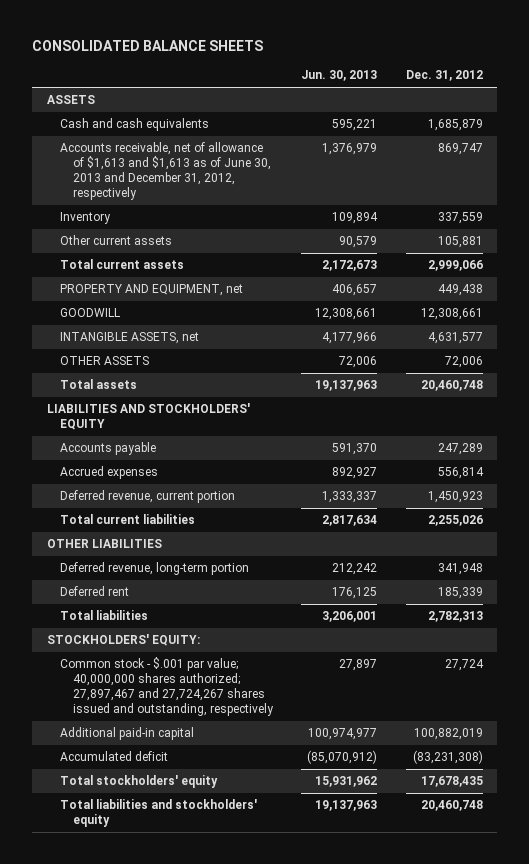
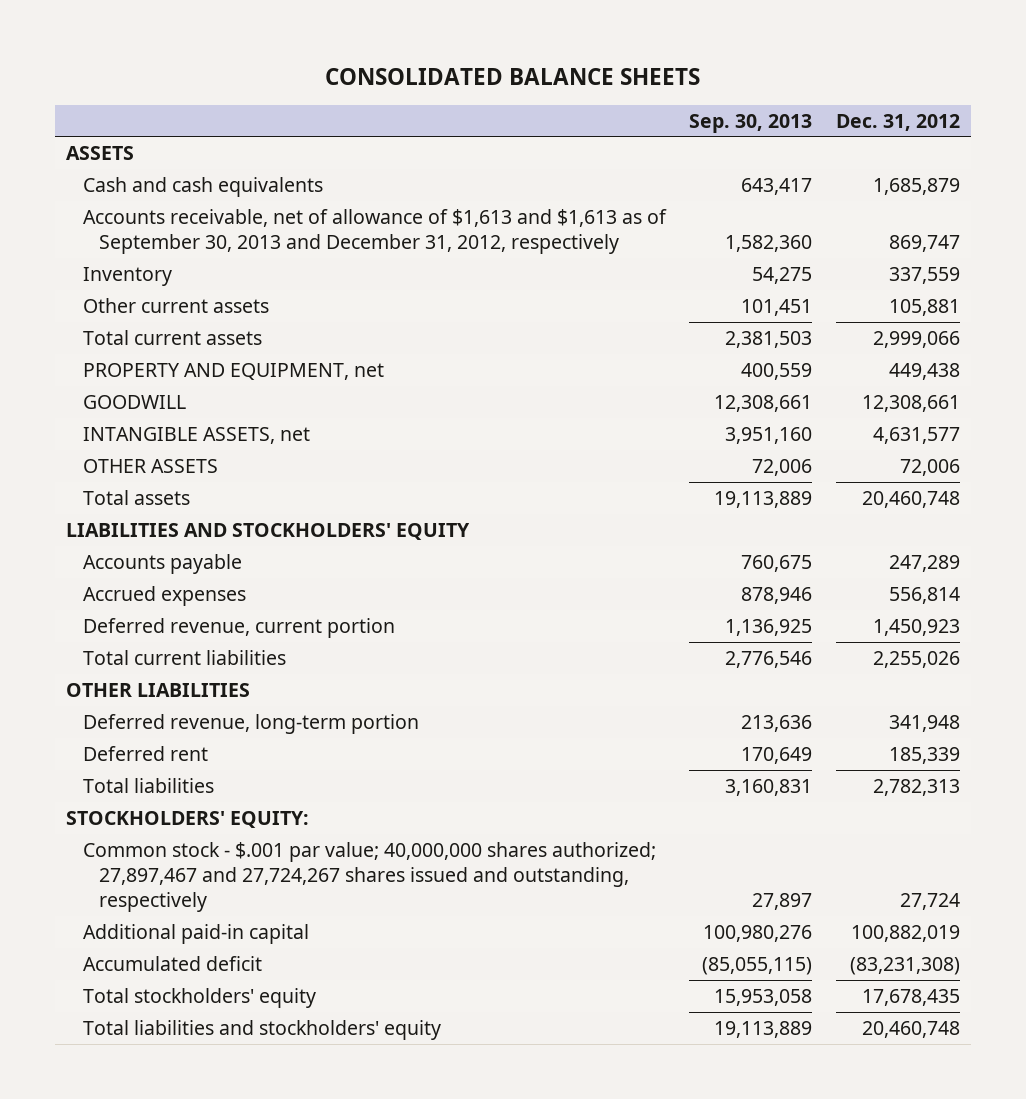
- | Jun. 30, 2013 | Dec. 31, 2012
+ | Sep. 30, 2013 | Dec. 31, 2012
- Accounts receivable, net of allowance of $1,613 and $1,613 as of June 30, 2013 and December 31, 2012, respectively | 1,376,979 | 869,747
+ Accounts receivable, net of allowance of $1,613 and $1,613 as of September 30, 2013 and December 31, 2012, respectively | 1,582,360 | 869,747

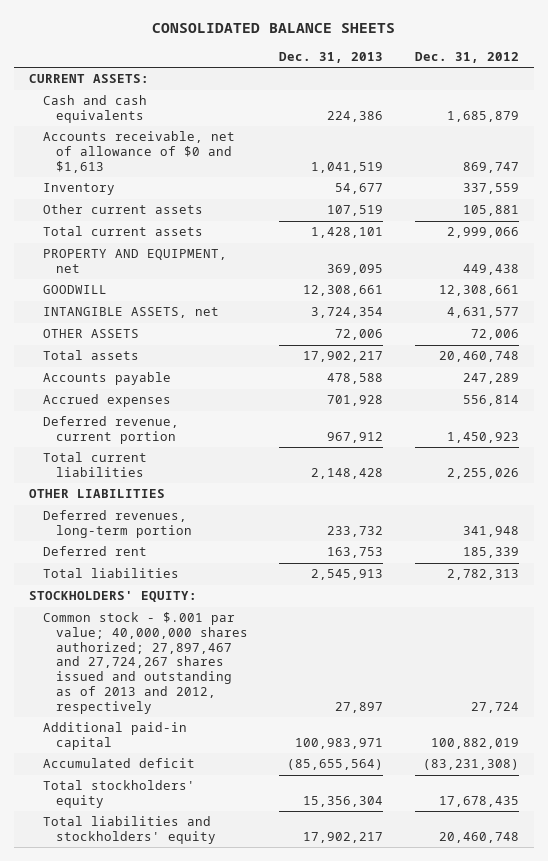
- | Sep. 30, 2013 | Dec. 31, 2012
+ | Dec. 31, 2013 | Dec. 31, 2012
- ASSETS
+ CURRENT ASSETS:
- Accounts receivable, net of allowance of $1,613 and $1,613 as of September 30, 2013 and December 31, 2012, respectively | 1,582,360 | 869,747
+ Accounts receivable, net of allowance of $0 and $1,613 | 1,041,519 | 869,747
- LIABILITIES AND STOCKHOLDERS' EQUITY
- Deferred revenue, long-term portion | 213,636 | 341,948
+ Deferred revenues, long-term portion | 233,732 | 341,948
- Common stock - $.001 par value; 40,000,000 shares authorized; 27,897,467 and 27,724,267 shares issued and outstanding, respectively | 27,897 | 27,724
+ Common stock - $.001 par value; 40,000,000 shares authorized; 27,897,467 and 27,724,267 shares issued and outstanding as of 2013 and 2012, respectively | 27,897 | 27,724

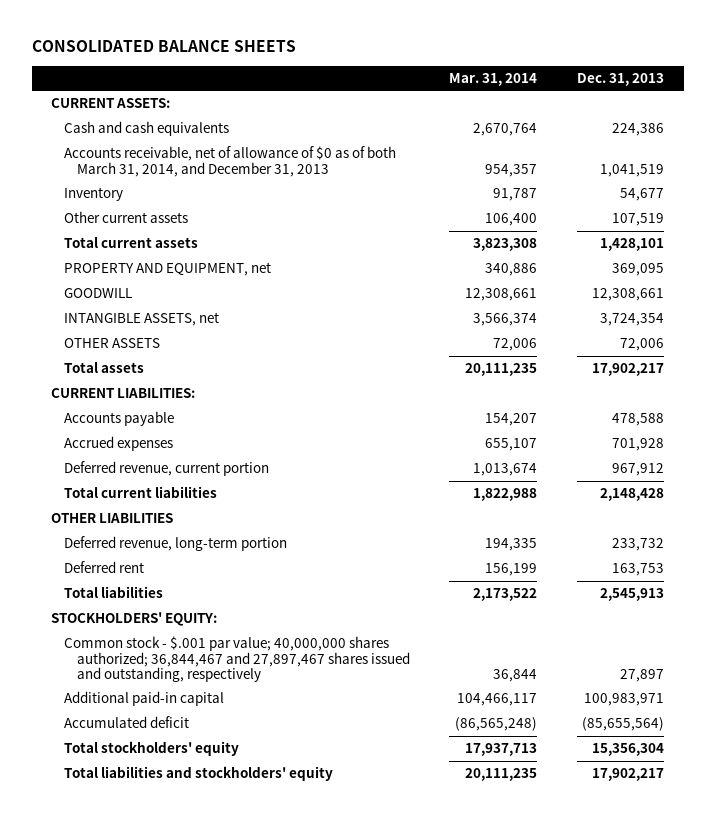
- | Dec. 31, 2013 | Dec. 31, 2012
+ | Mar. 31, 2014 | Dec. 31, 2013
- Accounts receivable, net of allowance of $0 and $1,613 | 1,041,519 | 869,747
+ Accounts receivable, net of allowance of $0 as of both March 31, 2014, and December 31, 2013 | 954,357 | 1,041,519
+ CURRENT LIABILITIES:
- Deferred revenues, long-term portion | 233,732 | 341,948
+ Deferred revenue, long-term portion | 194,335 | 233,732
- Common stock - $.001 par value; 40,000,000 shares authorized; 27,897,467 and 27,724,267 shares issued and outstanding as of 2013 and 2012, respectively | 27,897 | 27,724
+ Common stock - $.001 par value; 40,000,000 shares authorized; 36,844,467 and 27,897,467 shares issued and outstanding, respectively | 36,844 | 27,897

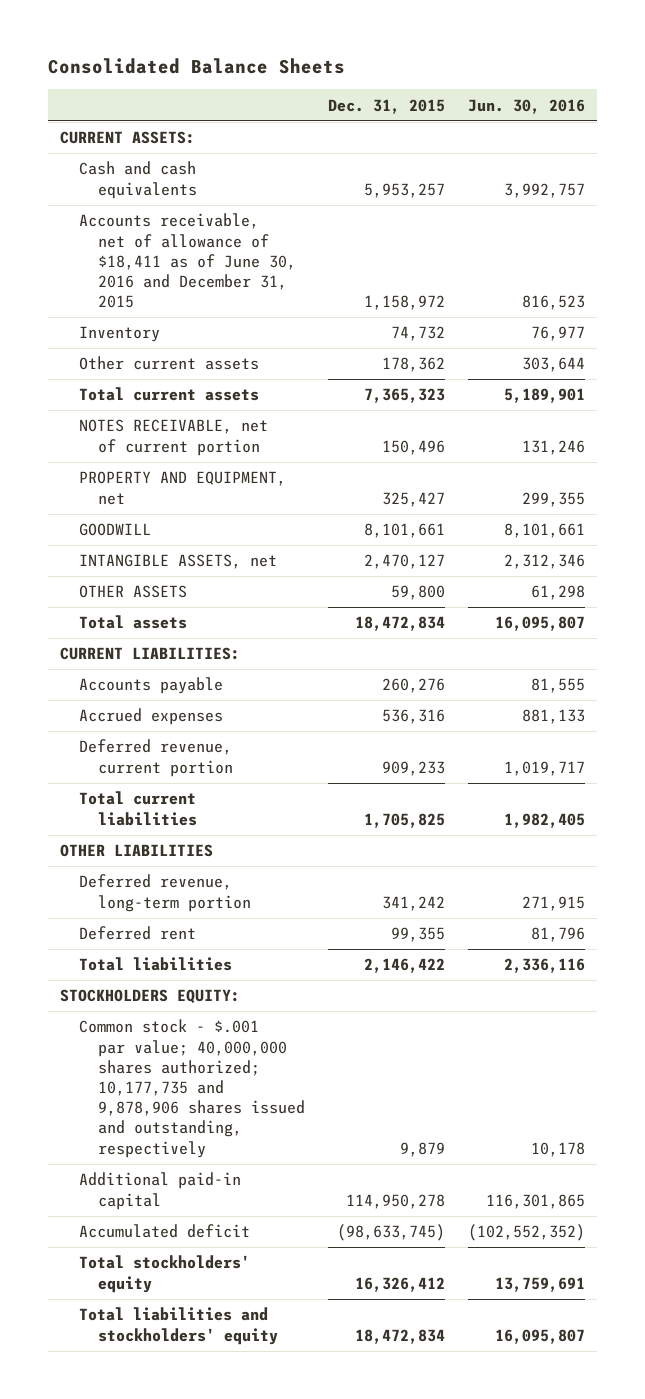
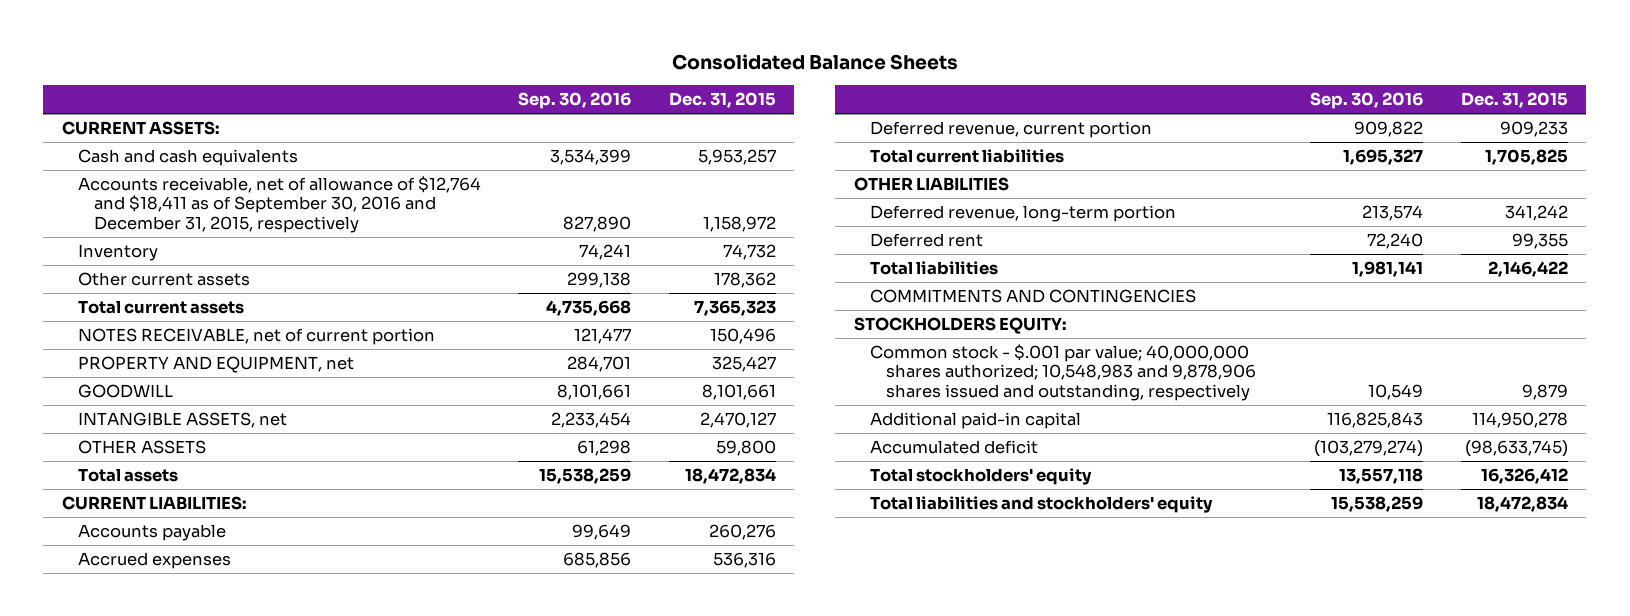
- | Dec. 31, 2015 | Jun. 30, 2016
+ | Sep. 30, 2016 | Dec. 31, 2015
- Accounts receivable, net of allowance of $18,411 as of June 30, 2016 and December 31, 2015 | 1,158,972 | 816,523
+ Accounts receivable, net of allowance of $12,764 and $18,411 as of September 30, 2016 and December 31, 2015, respectively | 827,890 | 1,158,972
+ COMMITMENTS AND CONTINGENCIES
- Common stock - $.001 par value; 40,000,000 shares authorized; 10,177,735 and 9,878,906 shares issued and outstanding, respectively | 9,879 | 10,178
+ Common stock - $.001 par value; 40,000,000 shares authorized; 10,548,983 and 9,878,906 shares issued and outstanding, respectively | 10,549 | 9,879

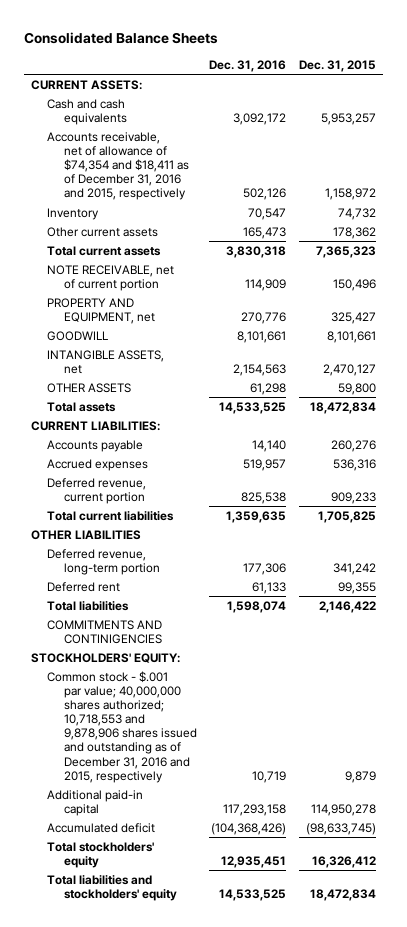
- | Sep. 30, 2016 | Dec. 31, 2015
+ | Dec. 31, 2016 | Dec. 31, 2015
- Accounts receivable, net of allowance of $12,764 and $18,411 as of September 30, 2016 and December 31, 2015, respectively | 827,890 | 1,158,972
+ Accounts receivable, net of allowance of $74,354 and $18,411 as of December 31, 2016 and 2015, respectively | 502,126 | 1,158,972
- NOTES RECEIVABLE, net of current portion | 121,477 | 150,496
+ NOTE RECEIVABLE, net of current portion | 114,909 | 150,496
- COMMITMENTS AND CONTINGENCIES
- STOCKHOLDERS EQUITY:
- Common stock - $.001 par value; 40,000,000 shares authorized; 10,548,983 and 9,878,906 shares issued and outstanding, respectively | 10,549 | 9,879
+ COMMITMENTS AND CONTINIGENCIES
+ STOCKHOLDERS' EQUITY:
+ Common stock - $.001 par value; 40,000,000 shares authorized; 10,718,553 and 9,878,906 shares issued and outstanding as of December 31, 2016 and 2015, respectively | 10,719 | 9,879

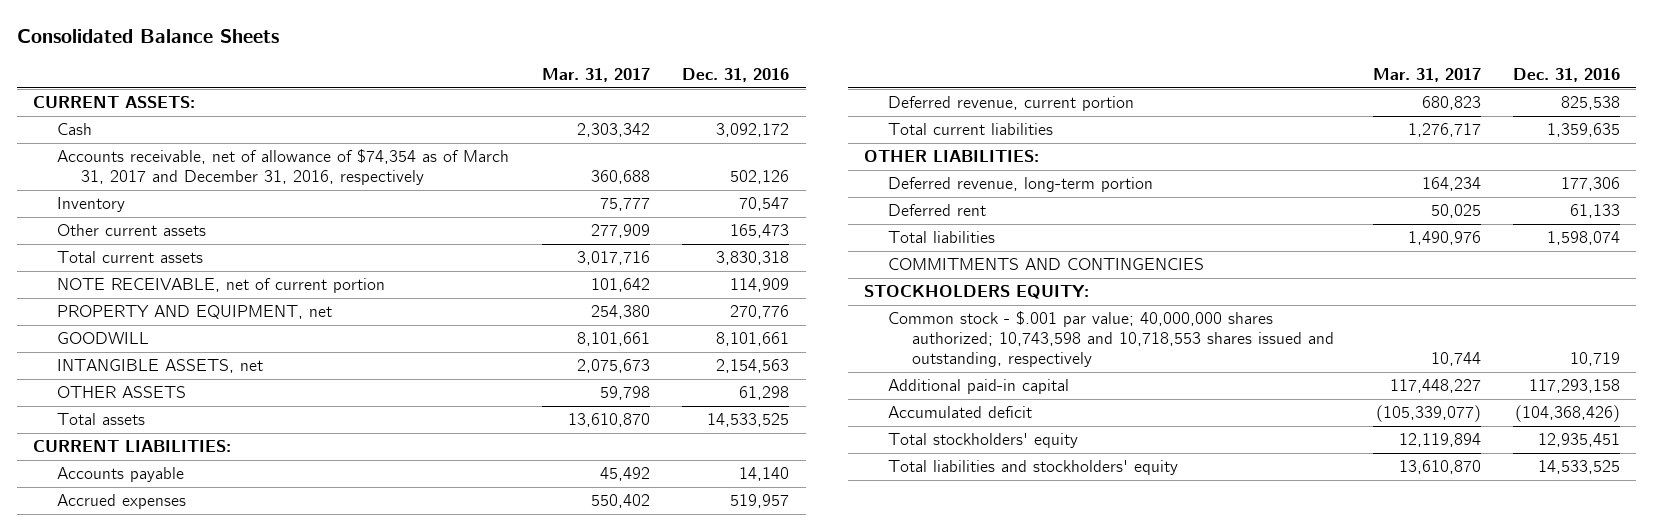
- | Dec. 31, 2016 | Dec. 31, 2015
+ | Mar. 31, 2017 | Dec. 31, 2016
- Cash and cash equivalents | 3,092,172 | 5,953,257
- Accounts receivable, net of allowance of $74,354 and $18,411 as of December 31, 2016 and 2015, respectively | 502,126 | 1,158,972
+ Cash | 2,303,342 | 3,092,172
+ Accounts receivable, net of allowance of $74,354 as of March 31, 2017 and December 31, 2016, respectively | 360,688 | 502,126
- OTHER LIABILITIES
+ OTHER LIABILITIES:
- COMMITMENTS AND CONTINIGENCIES
- STOCKHOLDERS' EQUITY:
- Common stock - $.001 par value; 40,000,000 shares authorized; 10,718,553 and 9,878,906 shares issued and outstanding as of December 31, 2016 and 2015, respectively | 10,719 | 9,879
+ COMMITMENTS AND CONTINGENCIES
+ STOCKHOLDERS EQUITY:
+ Common stock - $.001 par value; 40,000,000 shares authorized; 10,743,598 and 10,718,553 shares issued and outstanding, respectively | 10,744 | 10,719

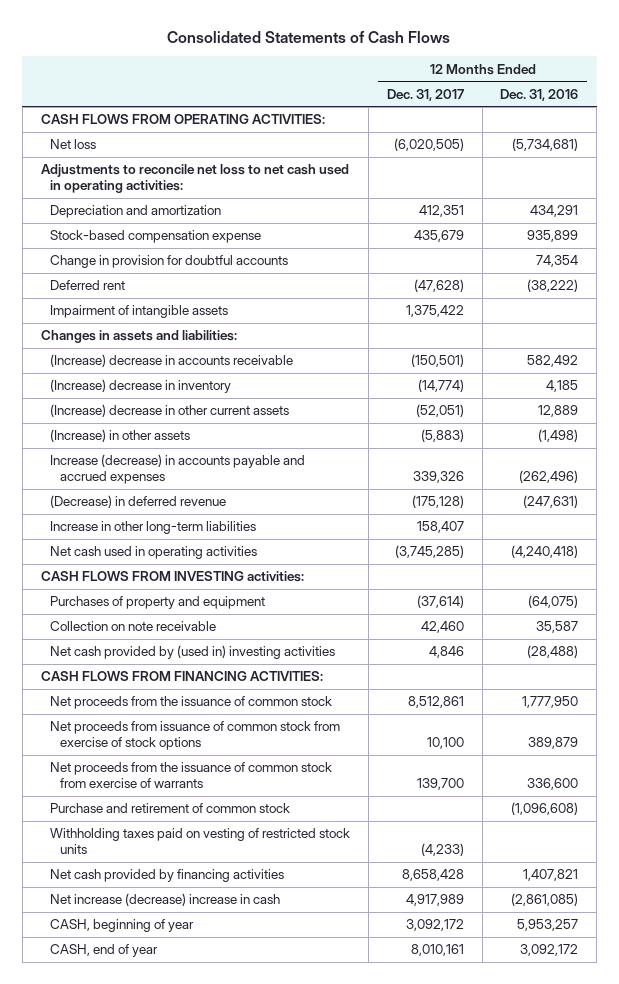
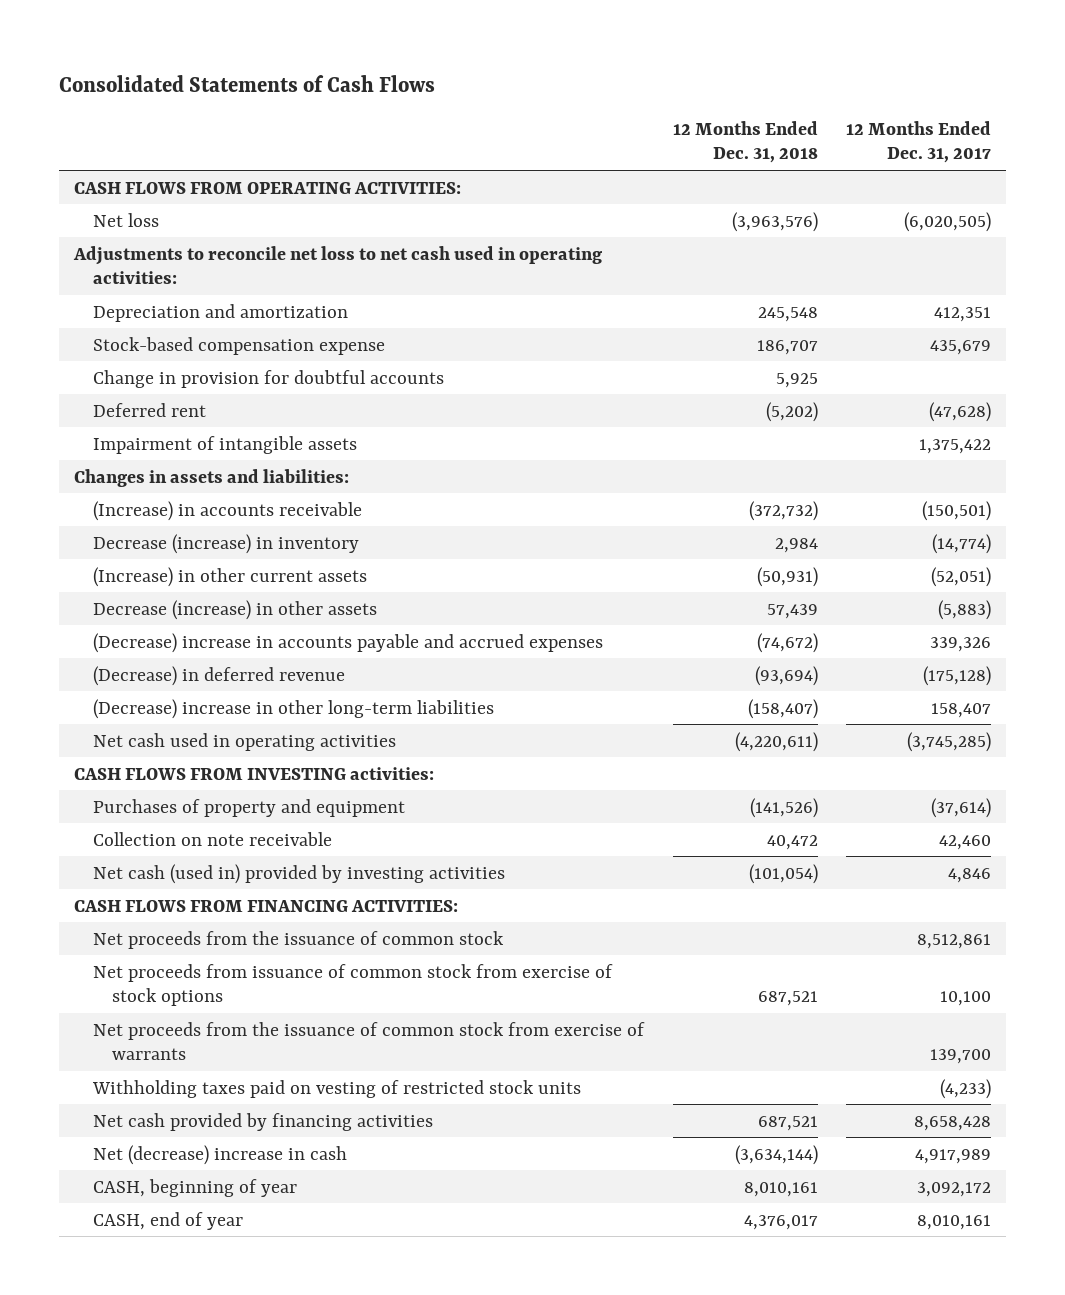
- | 12 Months Ended Dec. 31, 2017 | 12 Months Ended Dec. 31, 2016
+ | 12 Months Ended Dec. 31, 2018 | 12 Months Ended Dec. 31, 2017
- (Increase) decrease in accounts receivable | (150,501) | 582,492
- (Increase) decrease in inventory | (14,774) | 4,185
- (Increase) decrease in other current assets | (52,051) | 12,889
- (Increase) in other assets | (5,883) | (1,498)
- Increase (decrease) in accounts payable and accrued expenses | 339,326 | (262,496)
+ (Increase) in accounts receivable | (372,732) | (150,501)
+ Decrease (increase) in inventory | 2,984 | (14,774)
+ (Increase) in other current assets | (50,931) | (52,051)
+ Decrease (increase) in other assets | 57,439 | (5,883)
+ (Decrease) increase in accounts payable and accrued expenses | (74,672) | 339,326
- Increase in other long-term liabilities | 158,407 |
+ (Decrease) increase in other long-term liabilities | (158,407) | 158,407
- Net cash provided by (used in) investing activities | 4,846 | (28,488)
+ Net cash (used in) provided by investing activities | (101,054) | 4,846
- Purchase and retirement of common stock | | (1,096,608)
- Net increase (decrease) increase in cash | 4,917,989 | (2,861,085)
+ Net (decrease) increase in cash | (3,634,144) | 4,917,989

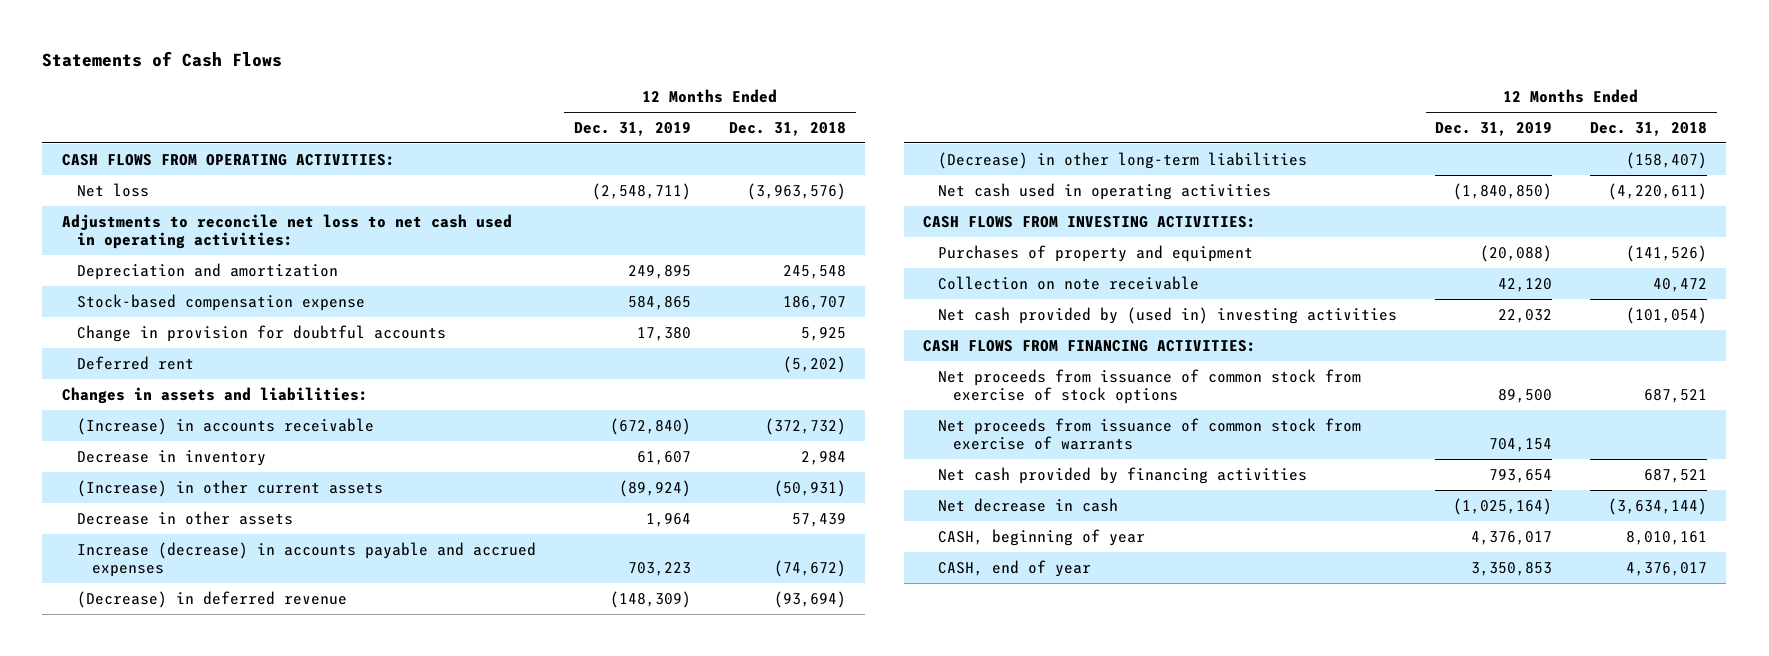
- Consolidated Statements of Cash Flows
+ Statements of Cash Flows
- | 12 Months Ended Dec. 31, 2018 | 12 Months Ended Dec. 31, 2017
+ | 12 Months Ended Dec. 31, 2019 | 12 Months Ended Dec. 31, 2018
- Impairment of intangible assets | | 1,375,422
- Decrease (increase) in inventory | 2,984 | (14,774)
+ Decrease in inventory | 61,607 | 2,984
- Decrease (increase) in other assets | 57,439 | (5,883)
- (Decrease) increase in accounts payable and accrued expenses | (74,672) | 339,326
+ Decrease in other assets | 1,964 | 57,439
+ Increase (decrease) in accounts payable and accrued expenses | 703,223 | (74,672)
- (Decrease) increase in other long-term liabilities | (158,407) | 158,407
+ (Decrease) in other long-term liabilities | | (158,407)
- CASH FLOWS FROM INVESTING activities:
+ CASH FLOWS FROM INVESTING ACTIVITIES:
- Net cash (used in) provided by investing activities | (101,054) | 4,846
+ Net cash provided by (used in) investing activities | 22,032 | (101,054)
- Net proceeds from the issuance of common stock | | 8,512,861
- Net proceeds from the issuance of common stock from exercise of warrants | | 139,700
- Withholding taxes paid on vesting of restricted stock units | | (4,233)
+ Net proceeds from issuance of common stock from exercise of warrants | 704,154 |
- Net (decrease) increase in cash | (3,634,144) | 4,917,989
+ Net decrease in cash | (1,025,164) | (3,634,144)

